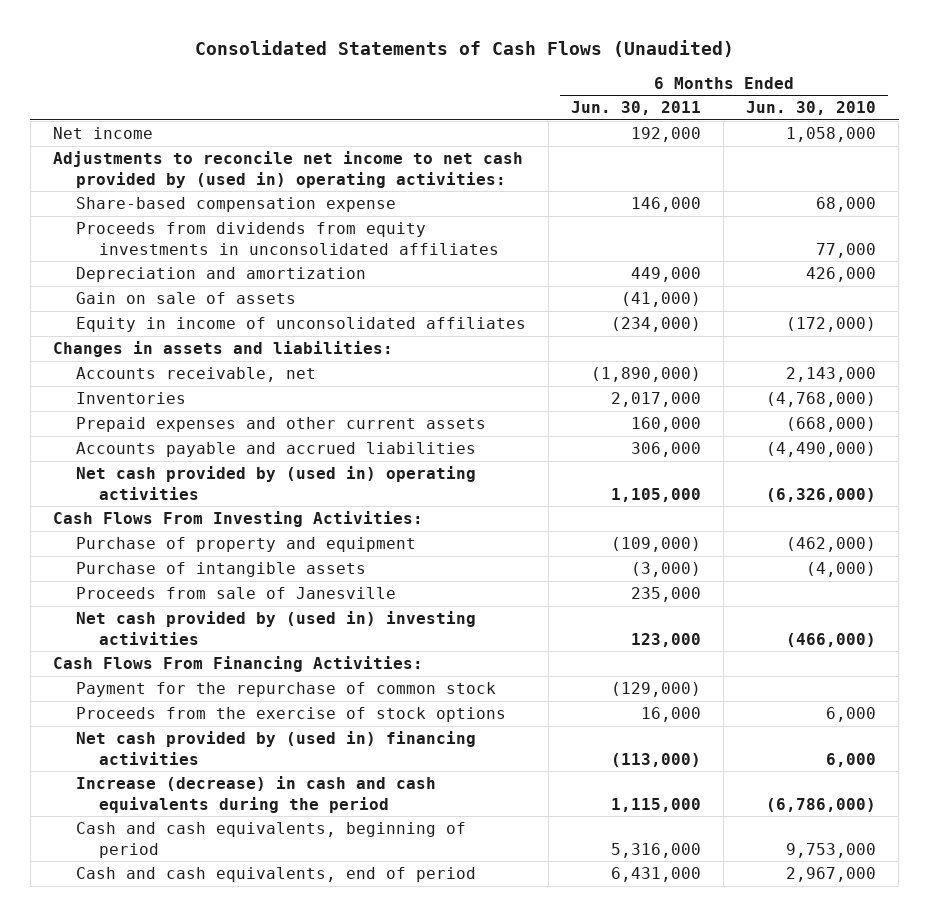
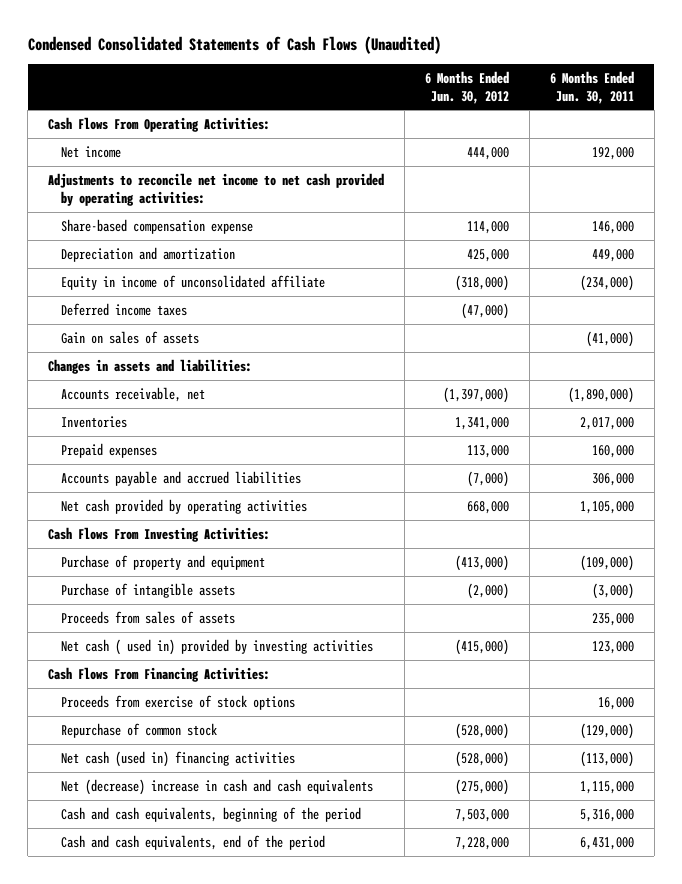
- Consolidated Statements of Cash Flows (Unaudited)
+ Condensed Consolidated Statements of Cash Flows (Unaudited)
- | 6 Months Ended Jun. 30, 2011 | 6 Months Ended Jun. 30, 2010
+ | 6 Months Ended Jun. 30, 2012 | 6 Months Ended Jun. 30, 2011
+ Cash Flows From Operating Activities:
- Adjustments to reconcile net income to net cash provided by (used in) operating activities:
+ Adjustments to reconcile net income to net cash provided by operating activities:
- Proceeds from dividends from equity investments in unconsolidated affiliates | | 77,000
- Gain on sale of assets | (41,000) |
- Equity in income of unconsolidated affiliates | (234,000) | (172,000)
+ Equity in income of unconsolidated affiliate | (318,000) | (234,000)
+ Deferred income taxes | (47,000) |
+ Gain on sales of assets | | (41,000)
- Prepaid expenses and other current assets | 160,000 | (668,000)
+ Prepaid expenses | 113,000 | 160,000
- Net cash provided by (used in) operating activities | 1,105,000 | (6,326,000)
+ Net cash provided by operating activities | 668,000 | 1,105,000
- Proceeds from sale of Janesville | 235,000 |
- Net cash provided by (used in) investing activities | 123,000 | (466,000)
+ Proceeds from sales of assets | | 235,000
+ Net cash ( used in) provided by investing activities | (415,000) | 123,000
- Payment for the repurchase of common stock | (129,000) |
- Proceeds from the exercise of stock options | 16,000 | 6,000
- Net cash provided by (used in) financing activities | (113,000) | 6,000
- Increase (decrease) in cash and cash equivalents during the period | 1,115,000 | (6,786,000)
- Cash and cash equivalents, beginning of period | 5,316,000 | 9,753,000
- Cash and cash equivalents, end of period | 6,431,000 | 2,967,000
+ Proceeds from exercise of stock options | | 16,000
+ Repurchase of common stock | (528,000) | (129,000)
+ Net cash (used in) financing activities | (528,000) | (113,000)
+ Net (decrease) increase in cash and cash equivalents | (275,000) | 1,115,000
+ Cash and cash equivalents, beginning of the period | 7,503,000 | 5,316,000
+ Cash and cash equivalents, end of the period | 7,228,000 | 6,431,000

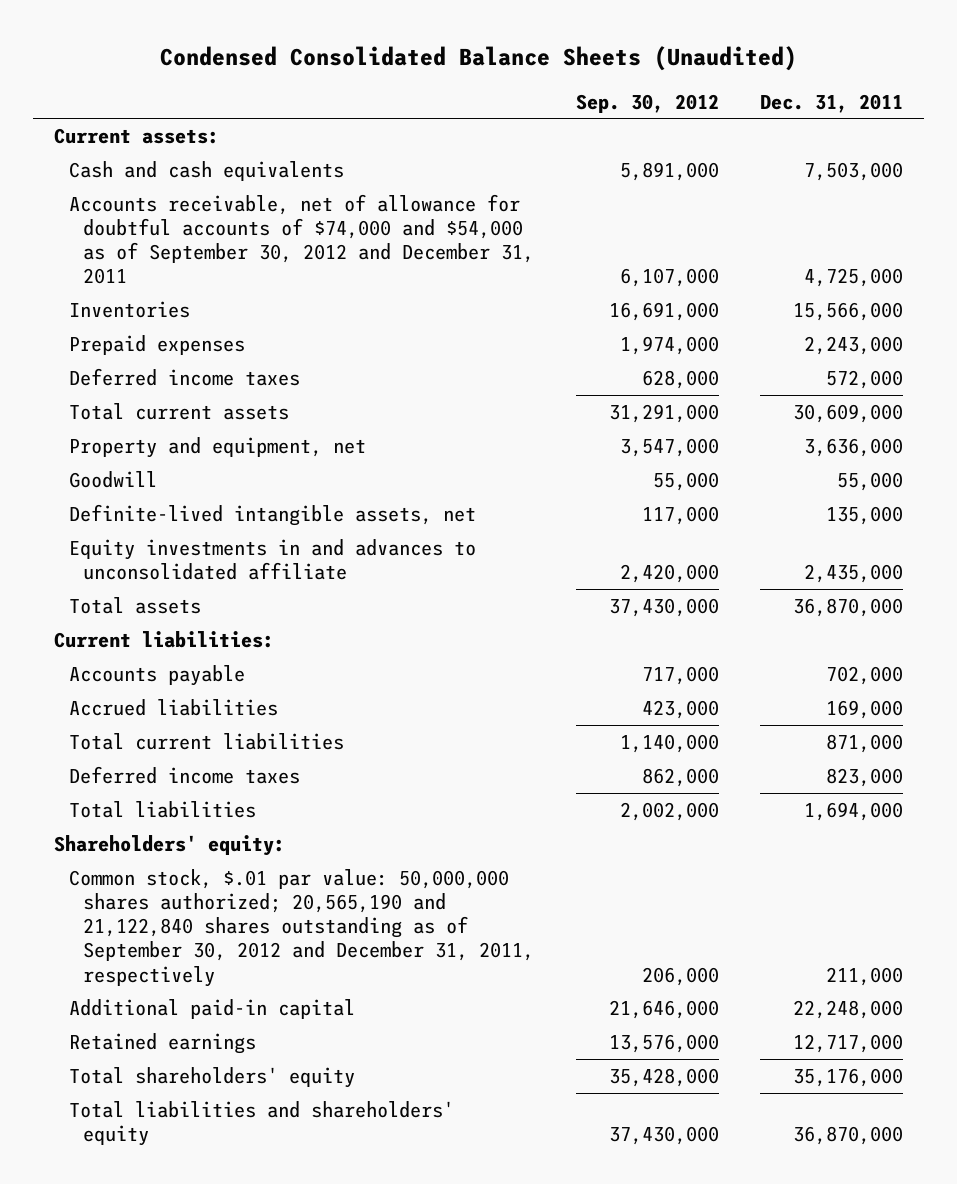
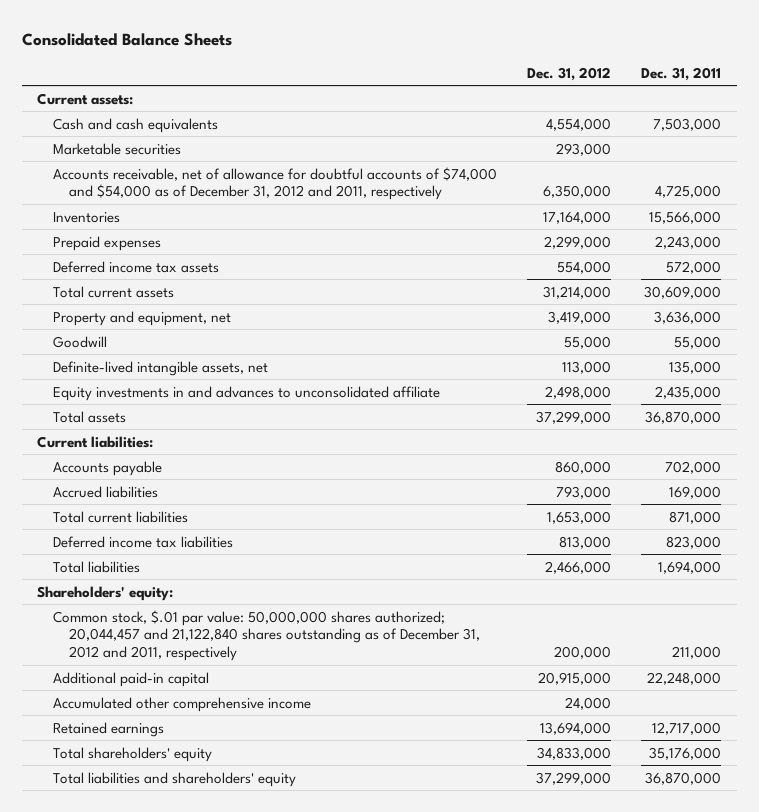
- Condensed Consolidated Balance Sheets (Unaudited)
+ Consolidated Balance Sheets
- | Sep. 30, 2012 | Dec. 31, 2011
+ | Dec. 31, 2012 | Dec. 31, 2011
- Accounts receivable, net of allowance for doubtful accounts of $74,000 and $54,000 as of September 30, 2012 and December 31, 2011 | 6,107,000 | 4,725,000
+ Marketable securities | 293,000 |
+ Accounts receivable, net of allowance for doubtful accounts of $74,000 and $54,000 as of December 31, 2012 and 2011, respectively | 6,350,000 | 4,725,000
- Deferred income taxes | 628,000 | 572,000
+ Deferred income tax assets | 554,000 | 572,000
- Deferred income taxes | 862,000 | 823,000
+ Deferred income tax liabilities | 813,000 | 823,000
- Common stock, $.01 par value: 50,000,000 shares authorized; 20,565,190 and 21,122,840 shares outstanding as of September 30, 2012 and December 31, 2011, respectively | 206,000 | 211,000
+ Common stock, $.01 par value: 50,000,000 shares authorized; 20,044,457 and 21,122,840 shares outstanding as of December 31, 2012 and 2011, respectively | 200,000 | 211,000
+ Accumulated other comprehensive income | 24,000 |

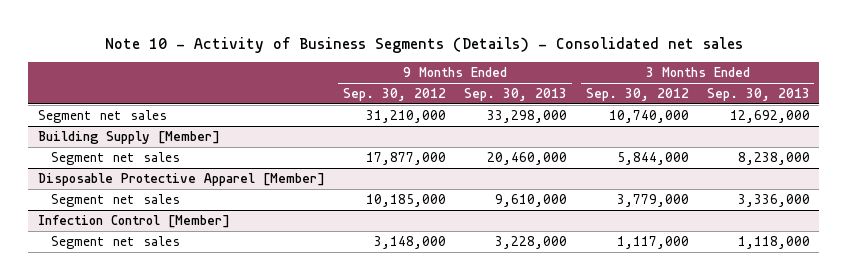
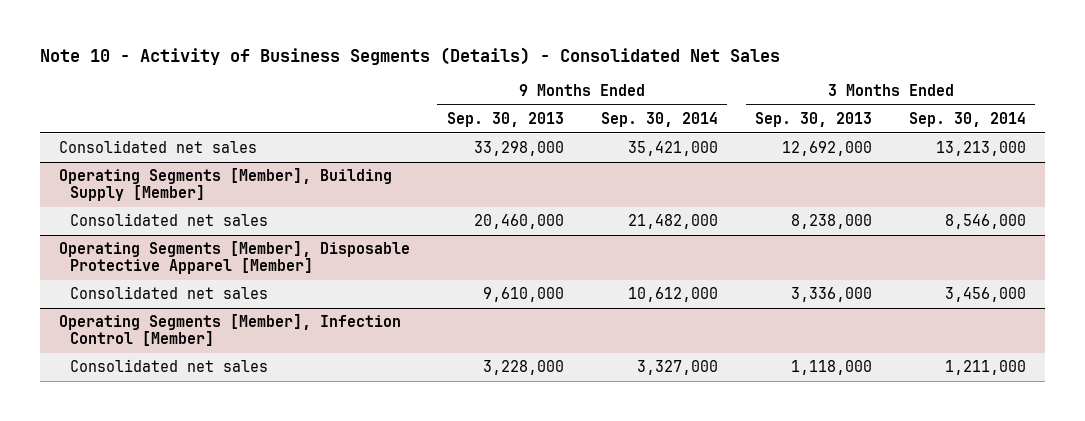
- Note 10 - Activity of Business Segments (Details) - Consolidated net sales
+ Note 10 - Activity of Business Segments (Details) - Consolidated Net Sales
- | 9 Months Ended Sep. 30, 2012 | 9 Months Ended Sep. 30, 2013 | 3 Months Ended Sep. 30, 2012 | 3 Months Ended Sep. 30, 2013
+ | 9 Months Ended Sep. 30, 2013 | 9 Months Ended Sep. 30, 2014 | 3 Months Ended Sep. 30, 2013 | 3 Months Ended Sep. 30, 2014
- Segment net sales | 31,210,000 | 33,298,000 | 10,740,000 | 12,692,000
- Building Supply [Member]
- Segment net sales | 17,877,000 | 20,460,000 | 5,844,000 | 8,238,000
- Disposable Protective Apparel [Member]
- Segment net sales | 10,185,000 | 9,610,000 | 3,779,000 | 3,336,000
- Infection Control [Member]
- Segment net sales | 3,148,000 | 3,228,000 | 1,117,000 | 1,118,000
+ Consolidated net sales | 33,298,000 | 35,421,000 | 12,692,000 | 13,213,000
+ Operating Segments [Member], Building Supply [Member]
+ Consolidated net sales | 20,460,000 | 21,482,000 | 8,238,000 | 8,546,000
+ Operating Segments [Member], Disposable Protective Apparel [Member]
+ Consolidated net sales | 9,610,000 | 10,612,000 | 3,336,000 | 3,456,000
+ Operating Segments [Member], Infection Control [Member]
+ Consolidated net sales | 3,228,000 | 3,327,000 | 1,118,000 | 1,211,000

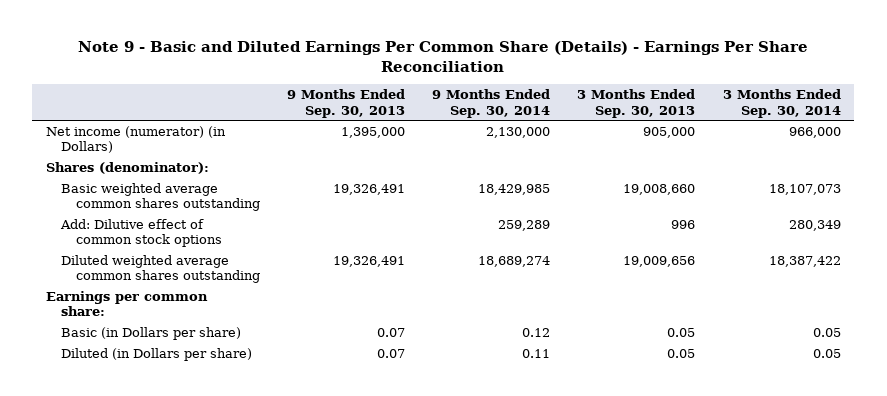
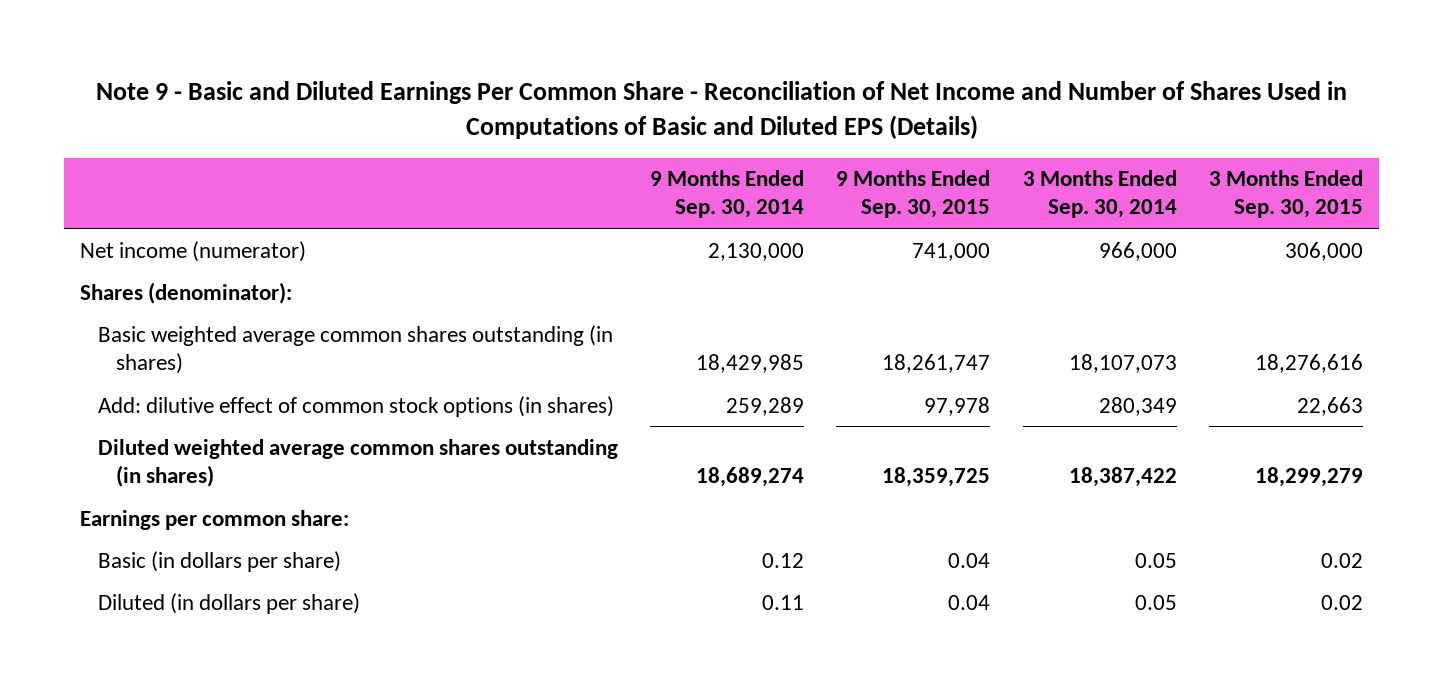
- Note 9 - Basic and Diluted Earnings Per Common Share (Details) - Earnings Per Share Reconciliation
+ Note 9 - Basic and Diluted Earnings Per Common Share - Reconciliation of Net Income and Number of Shares Used in Computations of Basic and Diluted EPS (Details)
- | 9 Months Ended Sep. 30, 2013 | 9 Months Ended Sep. 30, 2014 | 3 Months Ended Sep. 30, 2013 | 3 Months Ended Sep. 30, 2014
+ | 9 Months Ended Sep. 30, 2014 | 9 Months Ended Sep. 30, 2015 | 3 Months Ended Sep. 30, 2014 | 3 Months Ended Sep. 30, 2015
- Net income (numerator) (in Dollars) | 1,395,000 | 2,130,000 | 905,000 | 966,000
+ Net income (numerator) | 2,130,000 | 741,000 | 966,000 | 306,000
- Basic weighted average common shares outstanding | 19,326,491 | 18,429,985 | 19,008,660 | 18,107,073
- Add: Dilutive effect of common stock options | | 259,289 | 996 | 280,349
- Diluted weighted average common shares outstanding | 19,326,491 | 18,689,274 | 19,009,656 | 18,387,422
+ Basic weighted average common shares outstanding (in shares) | 18,429,985 | 18,261,747 | 18,107,073 | 18,276,616
+ Add: dilutive effect of common stock options (in shares) | 259,289 | 97,978 | 280,349 | 22,663
+ Diluted weighted average common shares outstanding (in shares) | 18,689,274 | 18,359,725 | 18,387,422 | 18,299,279
- Basic (in Dollars per share) | 0.07 | 0.12 | 0.05 | 0.05
- Diluted (in Dollars per share) | 0.07 | 0.11 | 0.05 | 0.05
+ Basic (in dollars per share) | 0.12 | 0.04 | 0.05 | 0.02
+ Diluted (in dollars per share) | 0.11 | 0.04 | 0.05 | 0.02

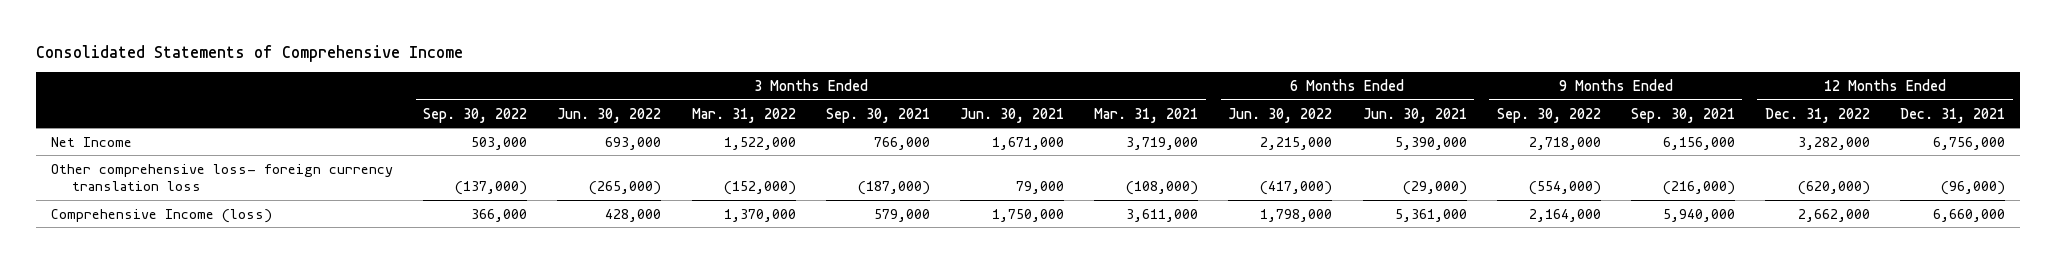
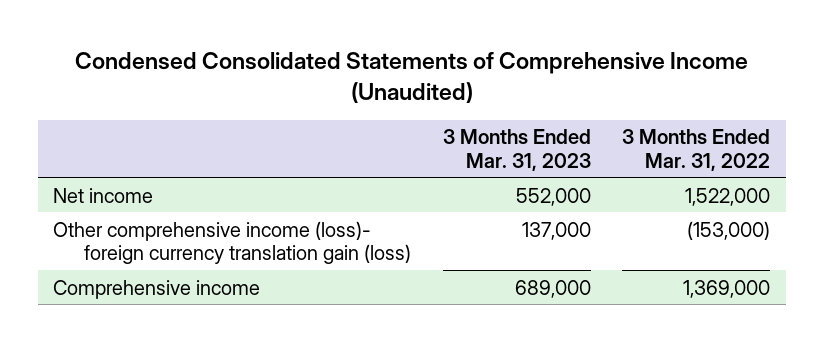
- Consolidated Statements of Comprehensive Income
+ Condensed Consolidated Statements of Comprehensive Income (Unaudited)
- | 3 Months Ended Sep. 30, 2022 | 3 Months Ended Jun. 30, 2022 | 3 Months Ended Mar. 31, 2022 | 3 Months Ended Sep. 30, 2021 | 3 Months Ended Jun. 30, 2021 | 3 Months Ended Mar. 31, 2021 | 6 Months Ended Jun. 30, 2022 | 6 Months Ended Jun. 30, 2021 | 9 Months Ended Sep. 30, 2022 | 9 Months Ended Sep. 30, 2021 | 12 Months Ended Dec. 31, 2022 | 12 Months Ended Dec. 31, 2021
+ | 3 Months Ended Mar. 31, 2023 | 3 Months Ended Mar. 31, 2022
- Net Income | 503,000 | 693,000 | 1,522,000 | 766,000 | 1,671,000 | 3,719,000 | 2,215,000 | 5,390,000 | 2,718,000 | 6,156,000 | 3,282,000 | 6,756,000
- Other comprehensive loss- foreign currency translation loss | (137,000) | (265,000) | (152,000) | (187,000) | 79,000 | (108,000) | (417,000) | (29,000) | (554,000) | (216,000) | (620,000) | (96,000)
- Comprehensive Income (loss) | 366,000 | 428,000 | 1,370,000 | 579,000 | 1,750,000 | 3,611,000 | 1,798,000 | 5,361,000 | 2,164,000 | 5,940,000 | 2,662,000 | 6,660,000
+ Net income | 552,000 | 1,522,000
+ Other comprehensive income (loss)- foreign currency translation gain (loss) | 137,000 | (153,000)
+ Comprehensive income | 689,000 | 1,369,000

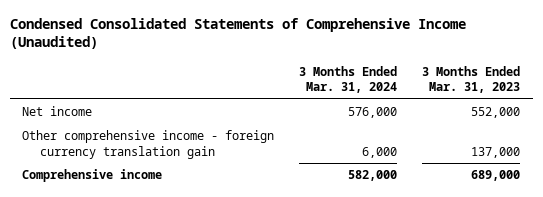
- | 3 Months Ended Mar. 31, 2023 | 3 Months Ended Mar. 31, 2022
+ | 3 Months Ended Mar. 31, 2024 | 3 Months Ended Mar. 31, 2023
- Other comprehensive income (loss)- foreign currency translation gain (loss) | 137,000 | (153,000)
+ Other comprehensive income - foreign currency translation gain | 6,000 | 137,000

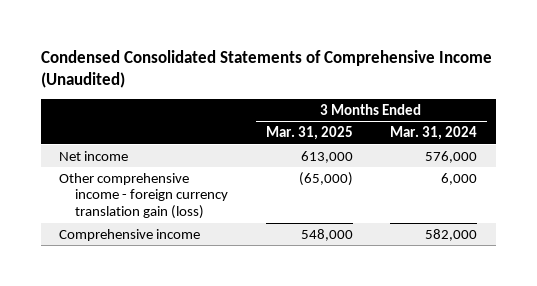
- | 3 Months Ended Mar. 31, 2024 | 3 Months Ended Mar. 31, 2023
+ | 3 Months Ended Mar. 31, 2025 | 3 Months Ended Mar. 31, 2024
- Other comprehensive income - foreign currency translation gain | 6,000 | 137,000
+ Other comprehensive income - foreign currency translation gain (loss) | (65,000) | 6,000

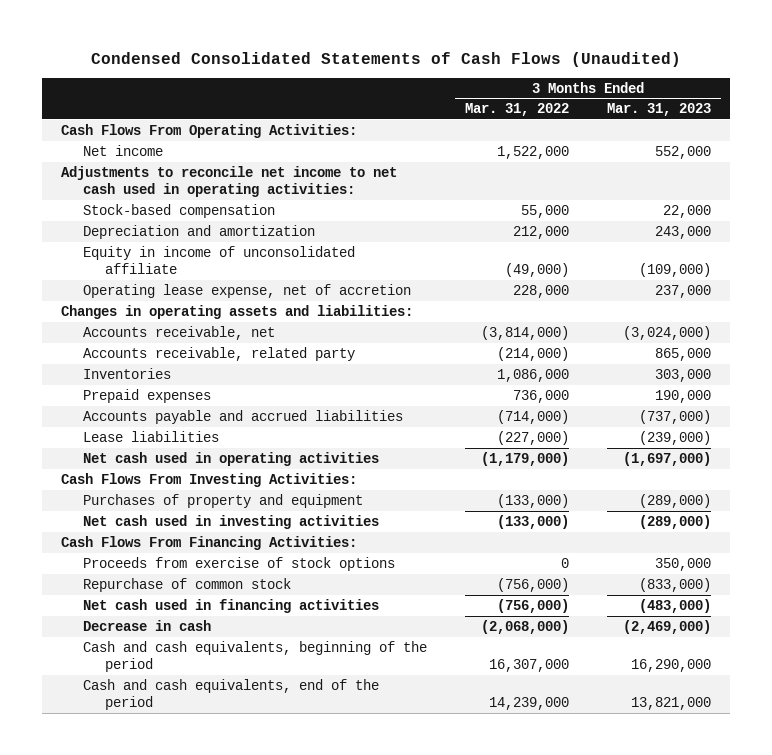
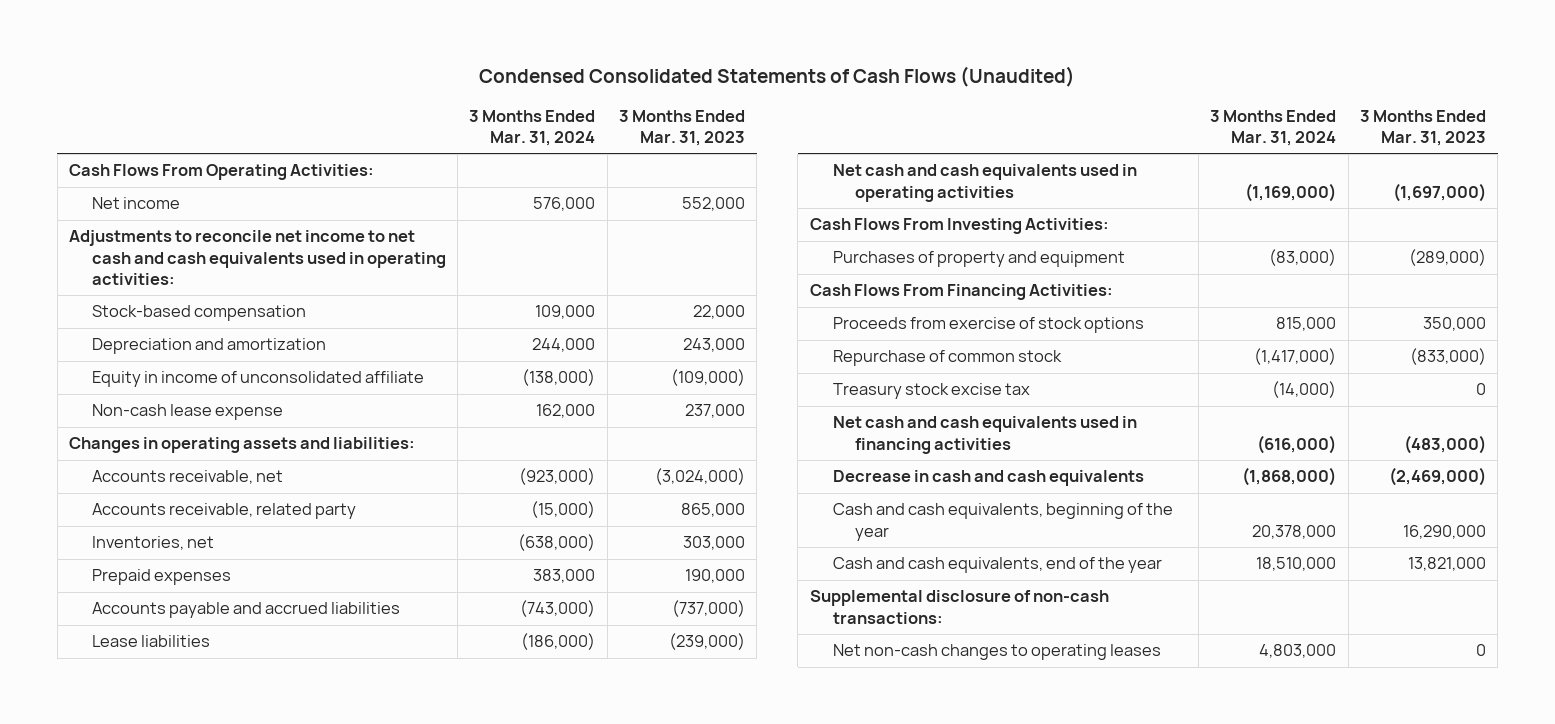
- | 3 Months Ended Mar. 31, 2022 | 3 Months Ended Mar. 31, 2023
+ | 3 Months Ended Mar. 31, 2024 | 3 Months Ended Mar. 31, 2023
- Adjustments to reconcile net income to net cash used in operating activities:
+ Adjustments to reconcile net income to net cash and cash equivalents used in operating activities:
- Operating lease expense, net of accretion | 228,000 | 237,000
+ Non-cash lease expense | 162,000 | 237,000
- Inventories | 1,086,000 | 303,000
+ Inventories, net | (638,000) | 303,000
- Net cash used in operating activities | (1,179,000) | (1,697,000)
+ Net cash and cash equivalents used in operating activities | (1,169,000) | (1,697,000)
- Net cash used in investing activities | (133,000) | (289,000)
- Net cash used in financing activities | (756,000) | (483,000)
- Decrease in cash | (2,068,000) | (2,469,000)
- Cash and cash equivalents, beginning of the period | 16,307,000 | 16,290,000
- Cash and cash equivalents, end of the period | 14,239,000 | 13,821,000
+ Treasury stock excise tax | (14,000) | 0
+ Net cash and cash equivalents used in financing activities | (616,000) | (483,000)
+ Decrease in cash and cash equivalents | (1,868,000) | (2,469,000)
+ Cash and cash equivalents, beginning of the year | 20,378,000 | 16,290,000
+ Cash and cash equivalents, end of the year | 18,510,000 | 13,821,000
+ Supplemental disclosure of non-cash transactions:
+ Net non-cash changes to operating leases | 4,803,000 | 0

